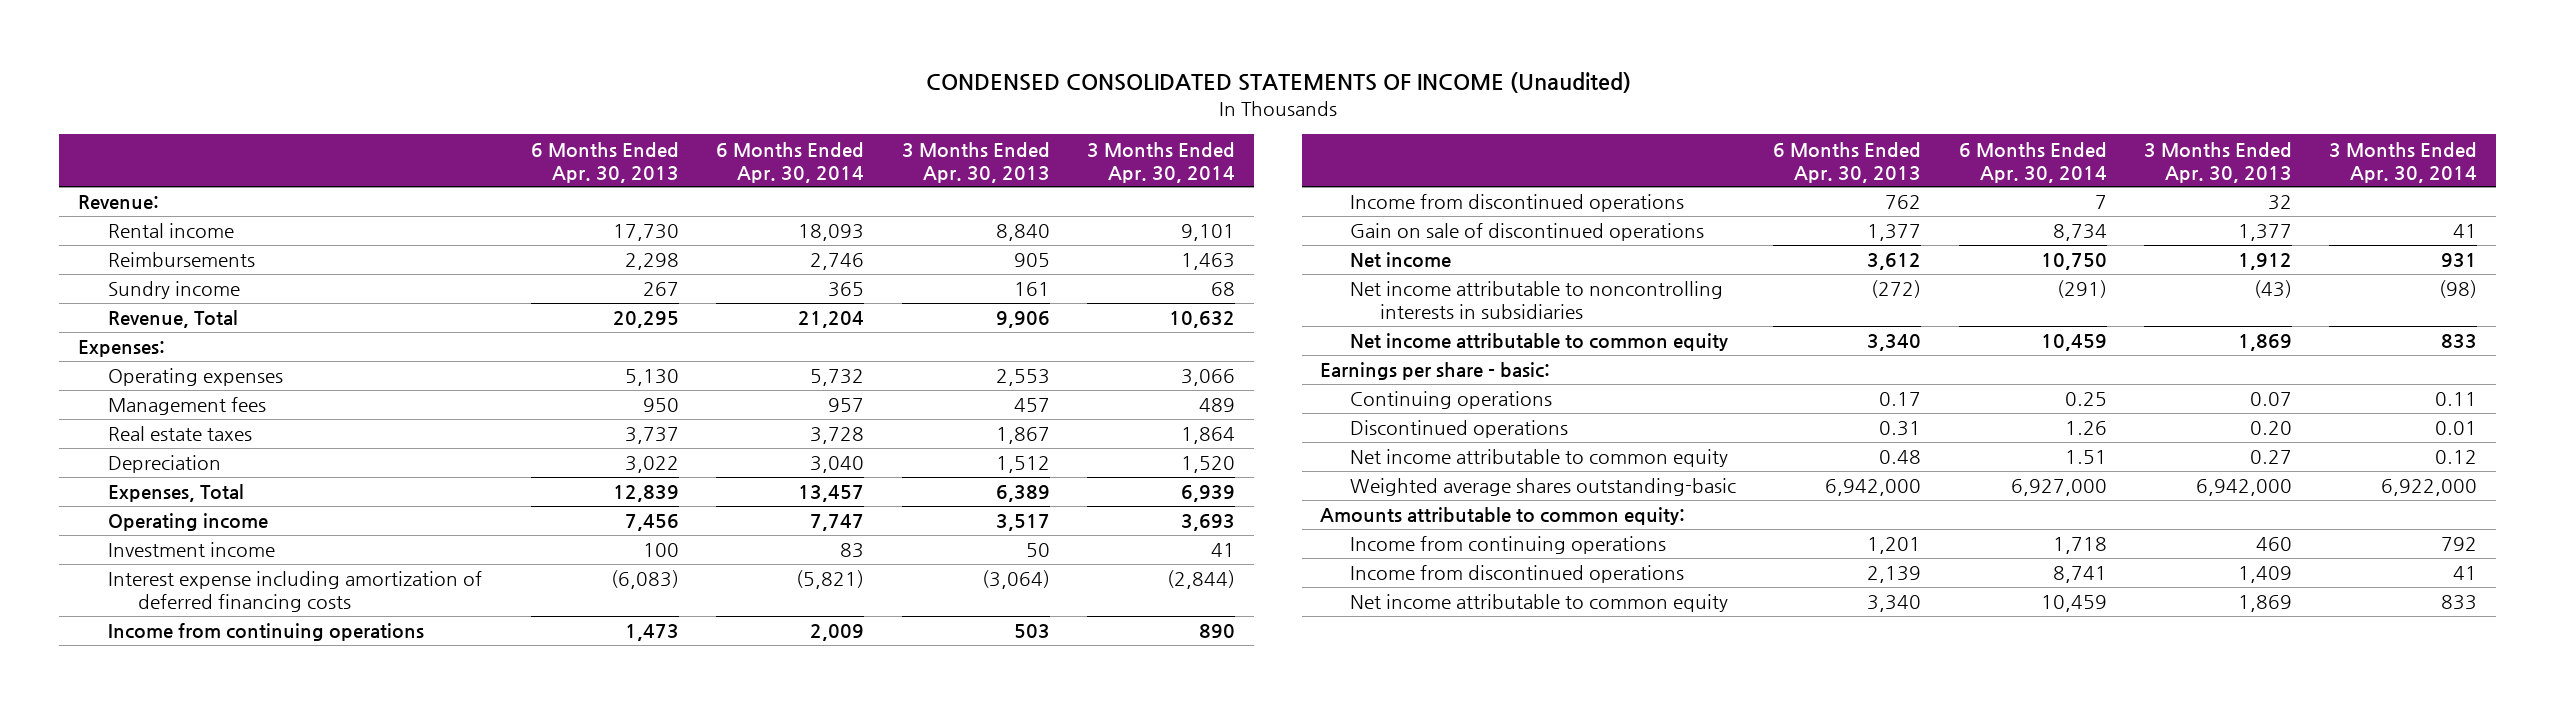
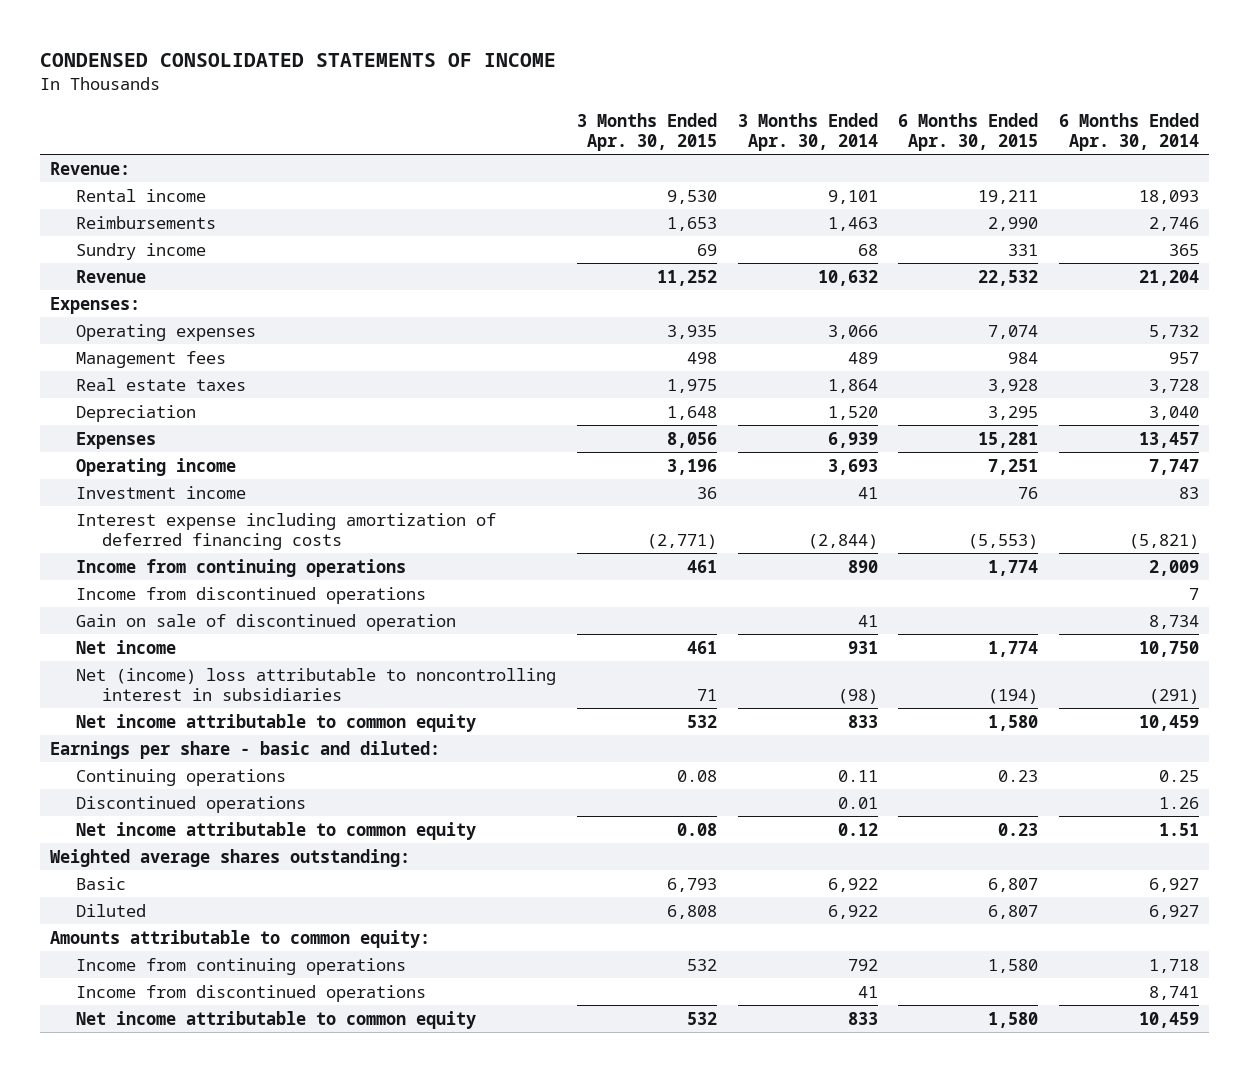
- CONDENSED CONSOLIDATED STATEMENTS OF INCOME (Unaudited)
+ CONDENSED CONSOLIDATED STATEMENTS OF INCOME
- | 6 Months Ended Apr. 30, 2013 | 6 Months Ended Apr. 30, 2014 | 3 Months Ended Apr. 30, 2013 | 3 Months Ended Apr. 30, 2014
+ | 3 Months Ended Apr. 30, 2015 | 3 Months Ended Apr. 30, 2014 | 6 Months Ended Apr. 30, 2015 | 6 Months Ended Apr. 30, 2014
- Revenue, Total | 20,295 | 21,204 | 9,906 | 10,632
+ Revenue | 11,252 | 10,632 | 22,532 | 21,204
- Expenses, Total | 12,839 | 13,457 | 6,389 | 6,939
+ Expenses | 8,056 | 6,939 | 15,281 | 13,457
- Gain on sale of discontinued operations | 1,377 | 8,734 | 1,377 | 41
+ Gain on sale of discontinued operation | | 41 | | 8,734
- Net income attributable to noncontrolling interests in subsidiaries | (272) | (291) | (43) | (98)
+ Net (income) loss attributable to noncontrolling interest in subsidiaries | 71 | (98) | (194) | (291)
- Earnings per share - basic:
+ Earnings per share - basic and diluted:
- Weighted average shares outstanding-basic | 6,942,000 | 6,927,000 | 6,942,000 | 6,922,000
+ Weighted average shares outstanding:
+ Basic | 6,793 | 6,922 | 6,807 | 6,927
+ Diluted | 6,808 | 6,922 | 6,807 | 6,927

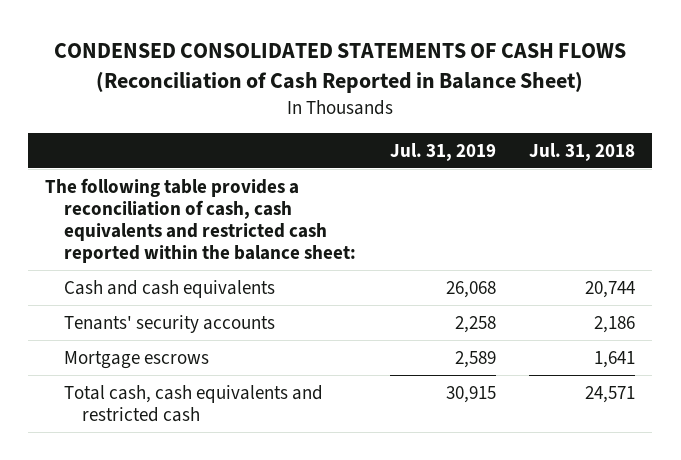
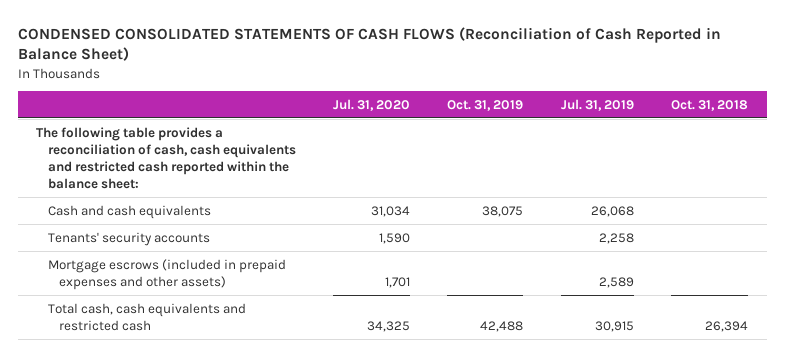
- | Jul. 31, 2019 | Jul. 31, 2018
+ | Jul. 31, 2020 | Oct. 31, 2019 | Jul. 31, 2019 | Oct. 31, 2018
- Mortgage escrows | 2,589 | 1,641
+ Mortgage escrows (included in prepaid expenses and other assets) | 1,701 | | 2,589 |

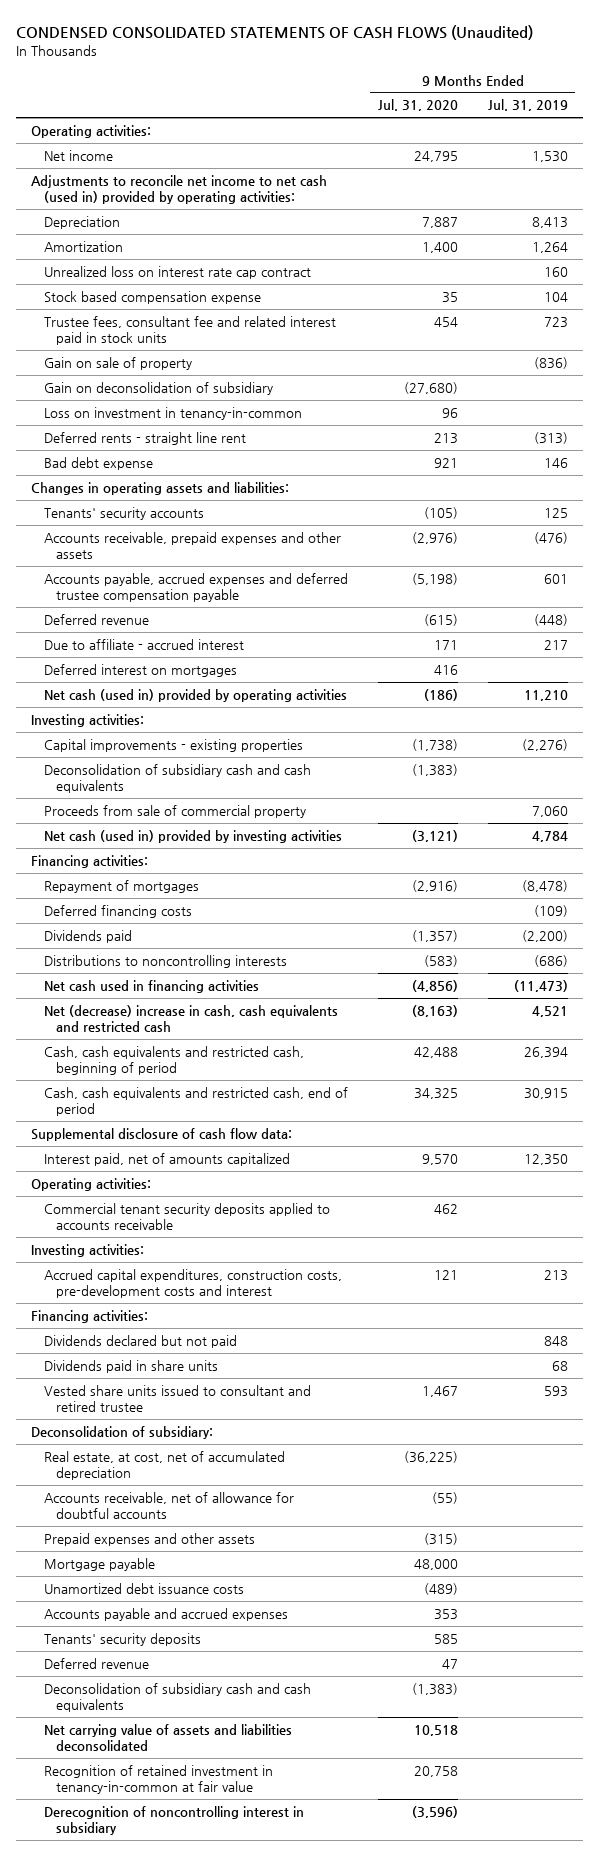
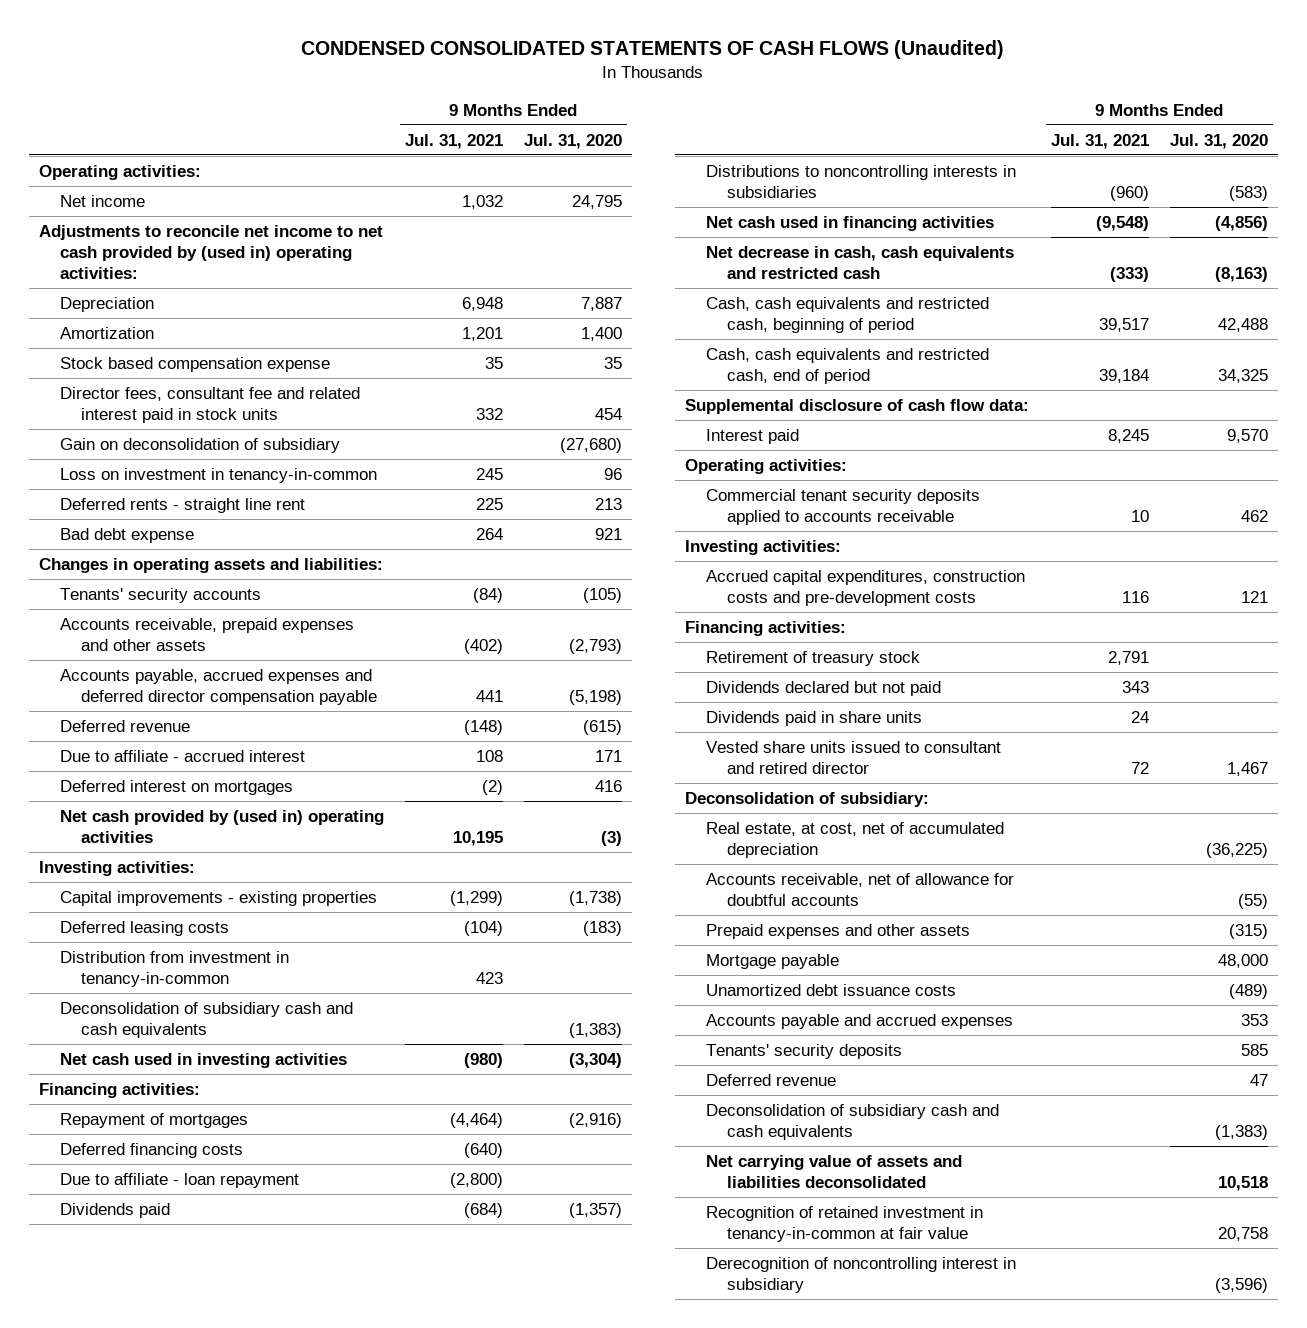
- | 9 Months Ended Jul. 31, 2020 | 9 Months Ended Jul. 31, 2019
+ | 9 Months Ended Jul. 31, 2021 | 9 Months Ended Jul. 31, 2020
- Adjustments to reconcile net income to net cash (used in) provided by operating activities:
+ Adjustments to reconcile net income to net cash provided by (used in) operating activities:
- Unrealized loss on interest rate cap contract | | 160
- Trustee fees, consultant fee and related interest paid in stock units | 454 | 723
- Gain on sale of property | | (836)
+ Director fees, consultant fee and related interest paid in stock units | 332 | 454
- Accounts receivable, prepaid expenses and other assets | (2,976) | (476)
- Accounts payable, accrued expenses and deferred trustee compensation payable | (5,198) | 601
+ Accounts receivable, prepaid expenses and other assets | (402) | (2,793)
+ Accounts payable, accrued expenses and deferred director compensation payable | 441 | (5,198)
- Net cash (used in) provided by operating activities | (186) | 11,210
+ Net cash provided by (used in) operating activities | 10,195 | (3)
+ Deferred leasing costs | (104) | (183)
+ Distribution from investment in tenancy-in-common | 423 |
- Proceeds from sale of commercial property | | 7,060
- Net cash (used in) provided by investing activities | (3,121) | 4,784
+ Net cash used in investing activities | (980) | (3,304)
+ Due to affiliate - loan repayment | (2,800) |
- Distributions to noncontrolling interests | (583) | (686)
+ Distributions to noncontrolling interests in subsidiaries | (960) | (583)
- Net (decrease) increase in cash, cash equivalents and restricted cash | (8,163) | 4,521
+ Net decrease in cash, cash equivalents and restricted cash | (333) | (8,163)
- Interest paid, net of amounts capitalized | 9,570 | 12,350
+ Interest paid | 8,245 | 9,570
- Accrued capital expenditures, construction costs, pre-development costs and interest | 121 | 213
+ Accrued capital expenditures, construction costs and pre-development costs | 116 | 121
+ Retirement of treasury stock | 2,791 |
- Vested share units issued to consultant and retired trustee | 1,467 | 593
+ Vested share units issued to consultant and retired director | 72 | 1,467

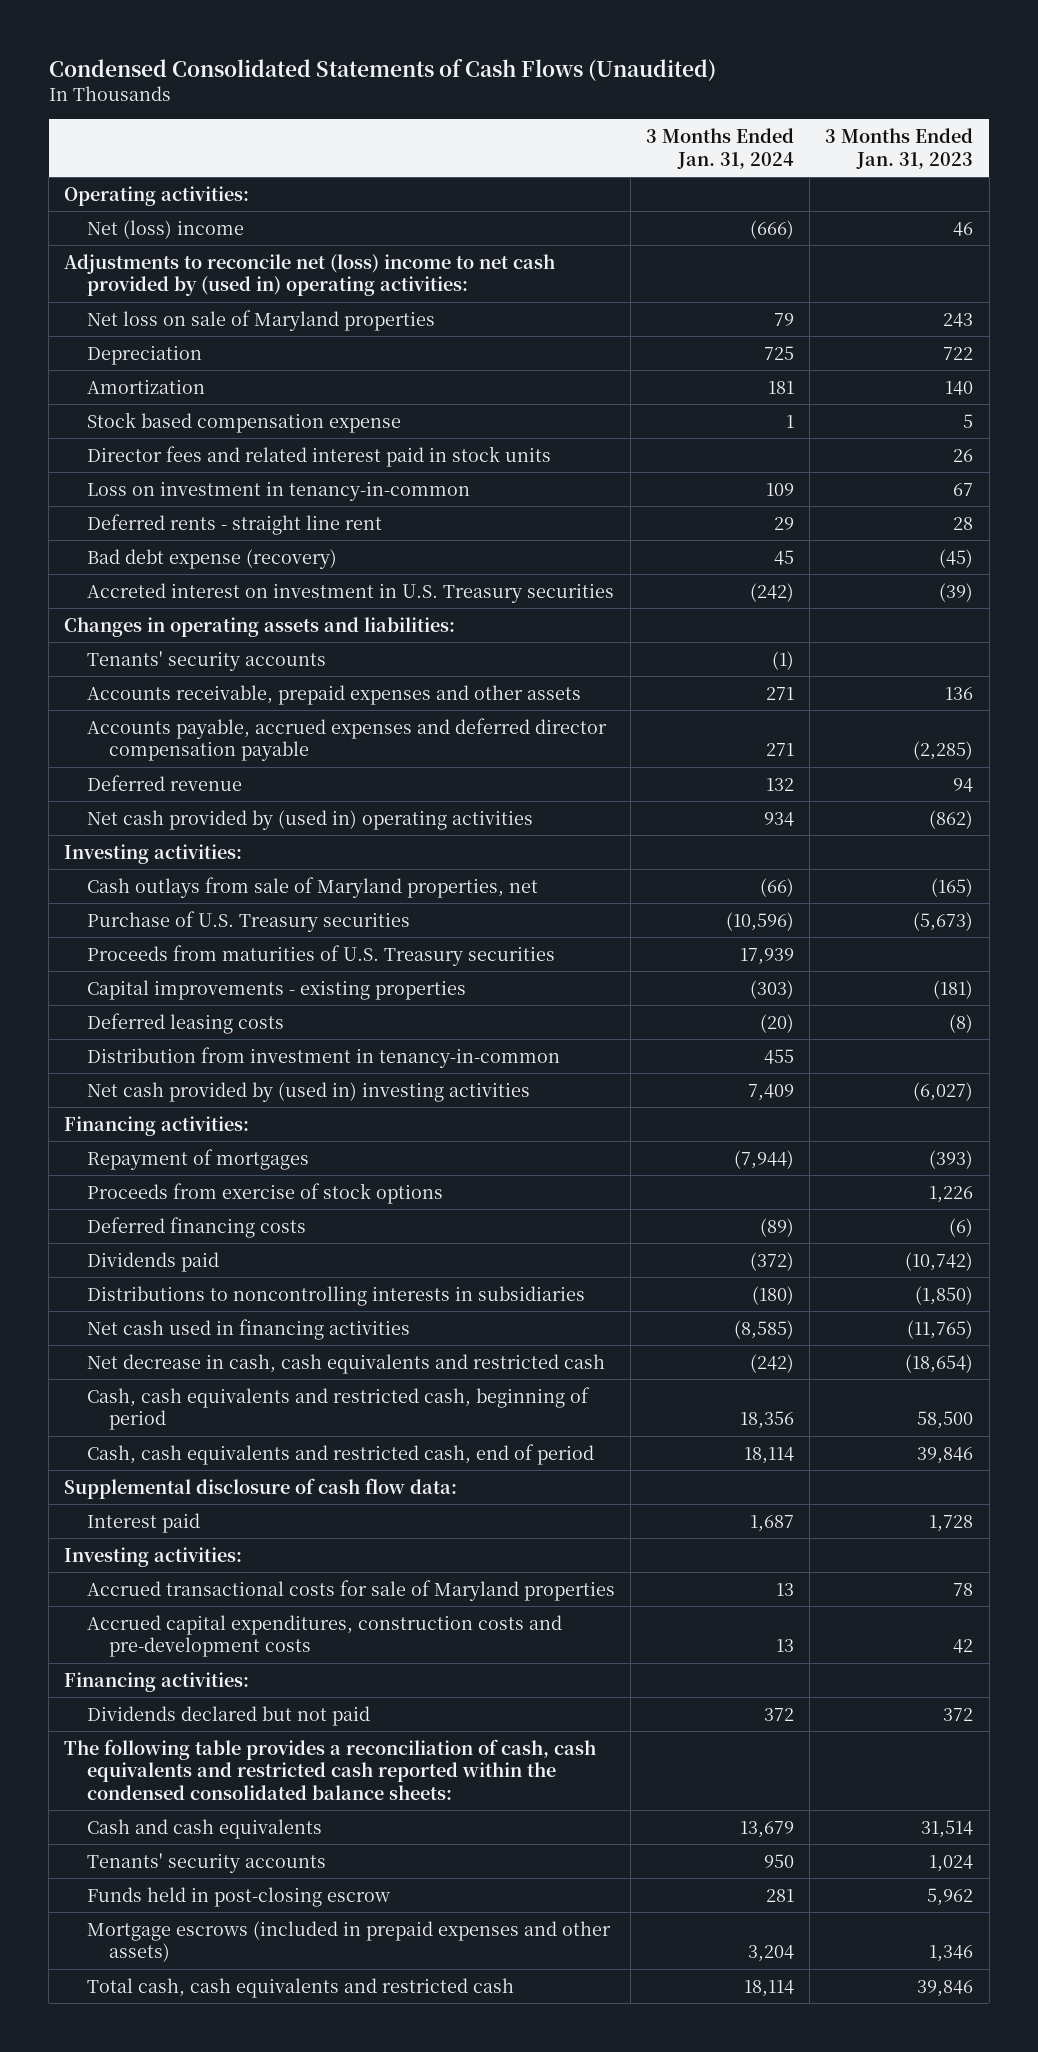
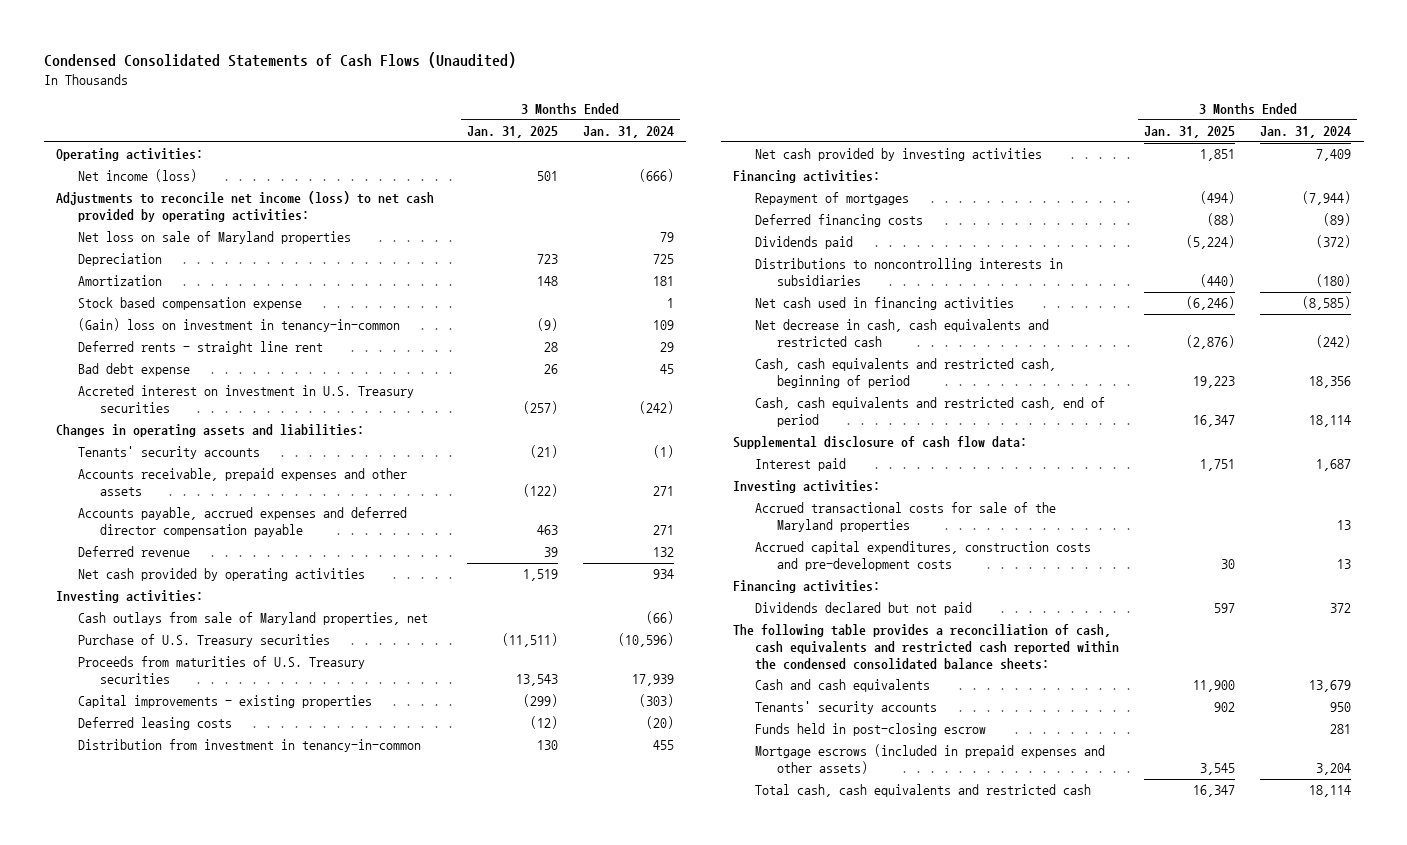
- | 3 Months Ended Jan. 31, 2024 | 3 Months Ended Jan. 31, 2023
+ | 3 Months Ended Jan. 31, 2025 | 3 Months Ended Jan. 31, 2024
- Net (loss) income | (666) | 46
- Adjustments to reconcile net (loss) income to net cash provided by (used in) operating activities:
+ Net income (loss) | 501 | (666)
+ Adjustments to reconcile net income (loss) to net cash provided by operating activities:
- Director fees and related interest paid in stock units | | 26
- Loss on investment in tenancy-in-common | 109 | 67
+ (Gain) loss on investment in tenancy-in-common | (9) | 109
- Bad debt expense (recovery) | 45 | (45)
+ Bad debt expense | 26 | 45
- Net cash provided by (used in) operating activities | 934 | (862)
+ Net cash provided by operating activities | 1,519 | 934
- Net cash provided by (used in) investing activities | 7,409 | (6,027)
+ Net cash provided by investing activities | 1,851 | 7,409
- Proceeds from exercise of stock options | | 1,226
- Accrued transactional costs for sale of Maryland properties | 13 | 78
+ Accrued transactional costs for sale of the Maryland properties | | 13

